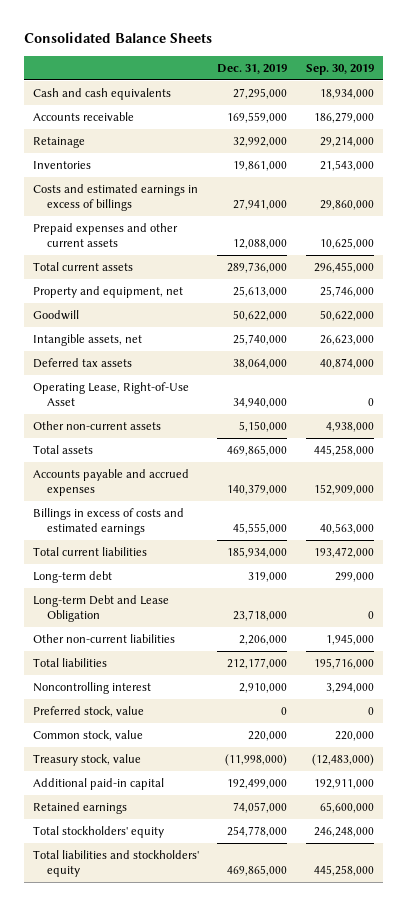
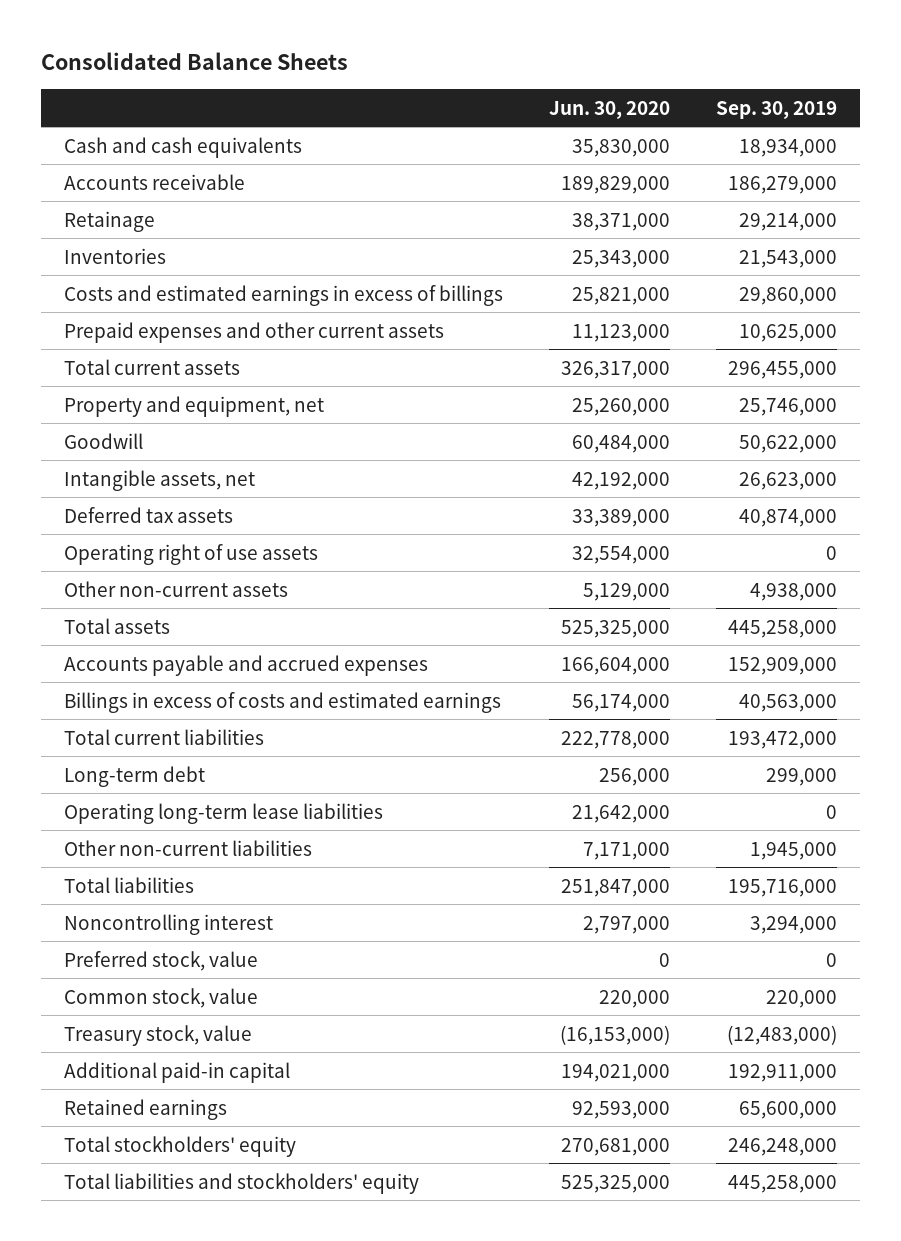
- | Dec. 31, 2019 | Sep. 30, 2019
+ | Jun. 30, 2020 | Sep. 30, 2019
- Operating Lease, Right-of-Use Asset | 34,940,000 | 0
+ Operating right of use assets | 32,554,000 | 0
- Long-term Debt and Lease Obligation | 23,718,000 | 0
+ Operating long-term lease liabilities | 21,642,000 | 0

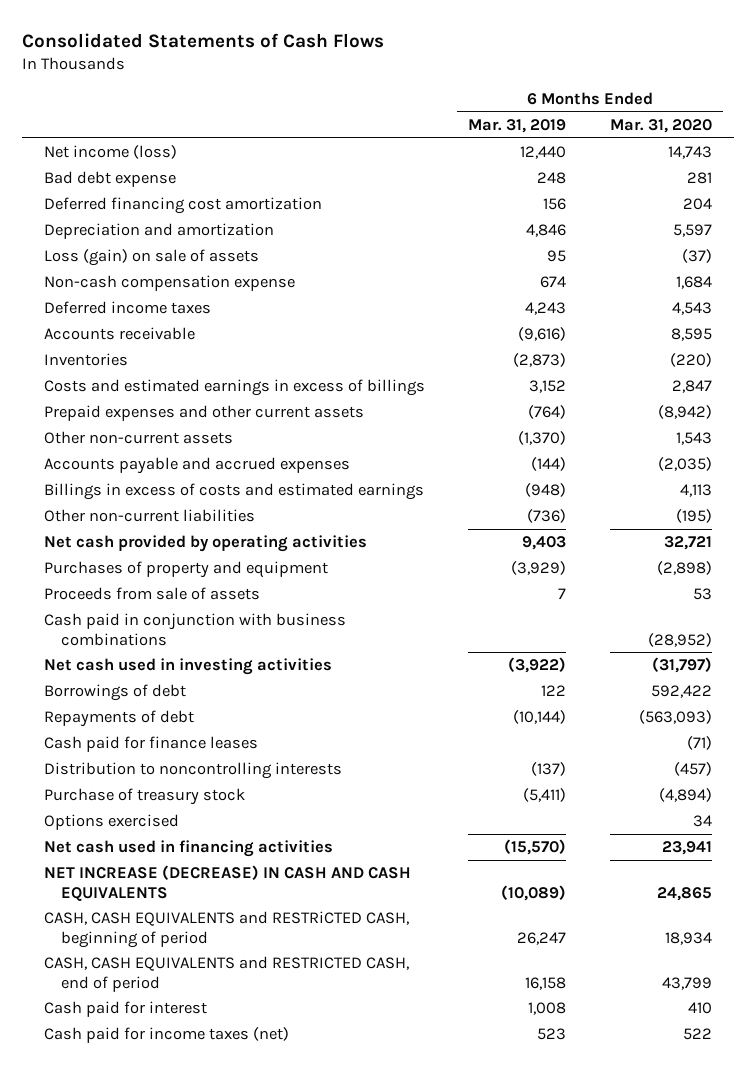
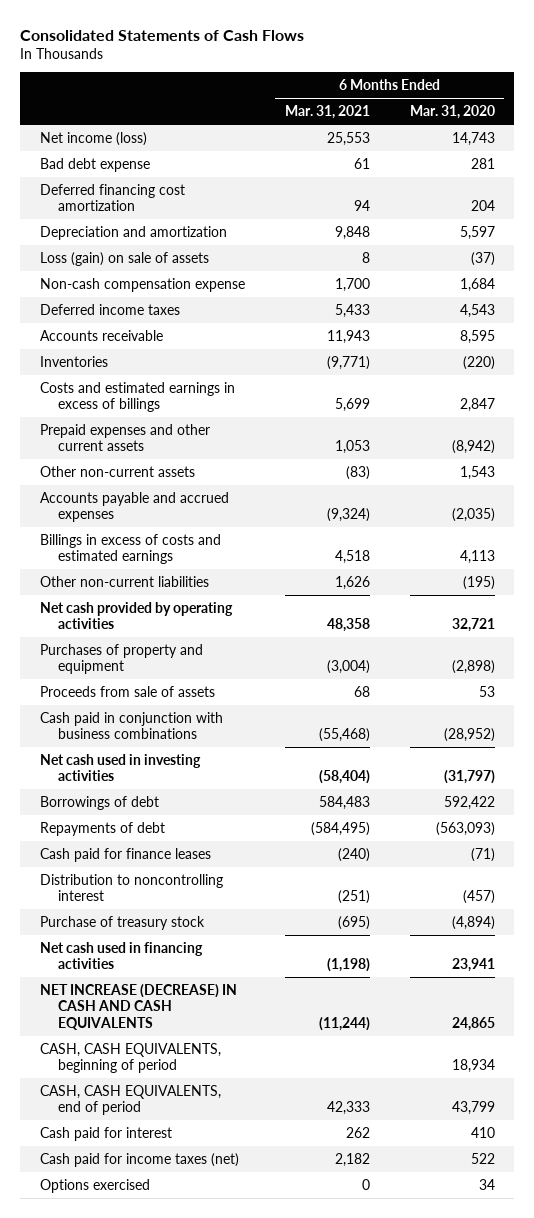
- | 6 Months Ended Mar. 31, 2019 | 6 Months Ended Mar. 31, 2020
+ | 6 Months Ended Mar. 31, 2021 | 6 Months Ended Mar. 31, 2020
- Distribution to noncontrolling interests | (137) | (457)
+ Distribution to noncontrolling interest | (251) | (457)
- CASH, CASH EQUIVALENTS and RESTRiCTED CASH, beginning of period | 26,247 | 18,934
- CASH, CASH EQUIVALENTS and RESTRICTED CASH, end of period | 16,158 | 43,799
+ CASH, CASH EQUIVALENTS, beginning of period | | 18,934
+ CASH, CASH EQUIVALENTS, end of period | 42,333 | 43,799
moved down: Options exercised | 0 | 34

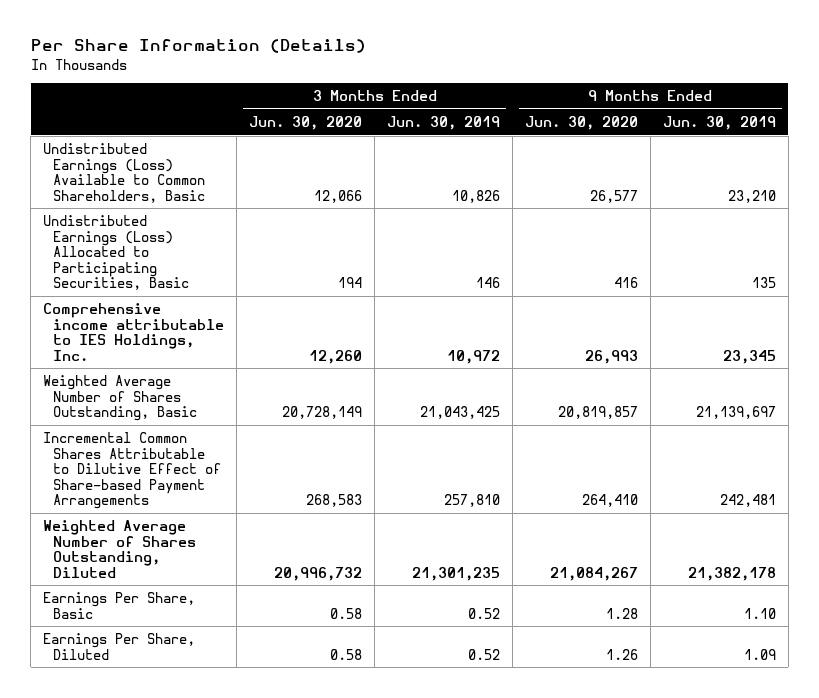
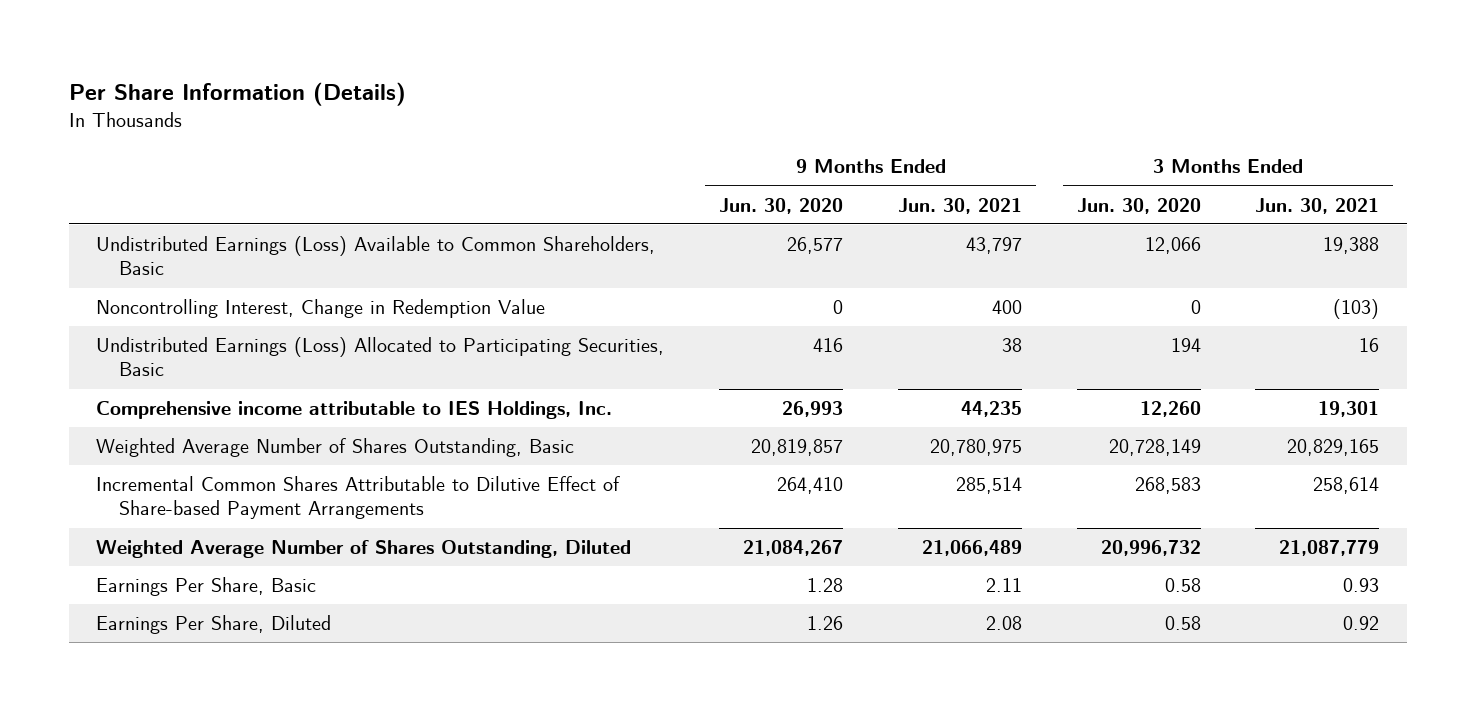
- | 3 Months Ended Jun. 30, 2020 | 3 Months Ended Jun. 30, 2019 | 9 Months Ended Jun. 30, 2020 | 9 Months Ended Jun. 30, 2019
+ | 9 Months Ended Jun. 30, 2020 | 9 Months Ended Jun. 30, 2021 | 3 Months Ended Jun. 30, 2020 | 3 Months Ended Jun. 30, 2021
+ Noncontrolling Interest, Change in Redemption Value | 0 | 400 | 0 | (103)

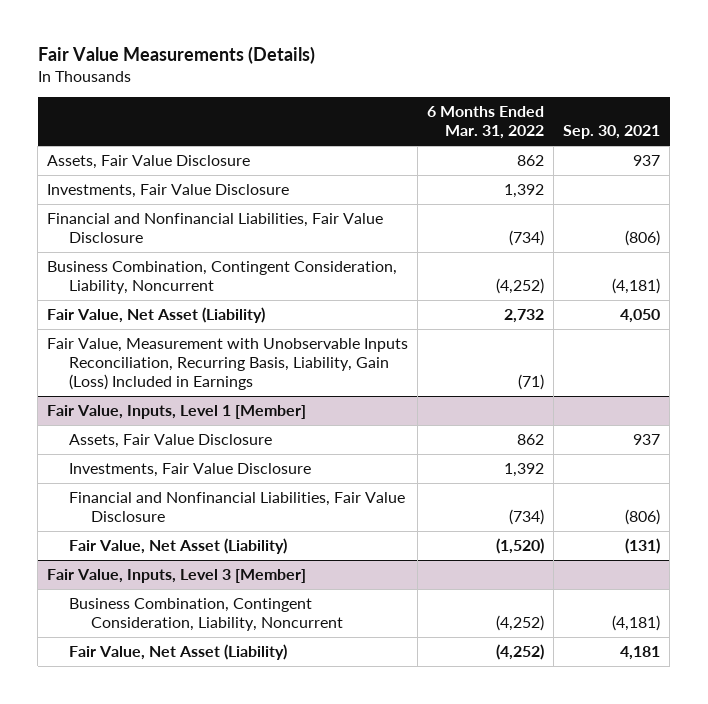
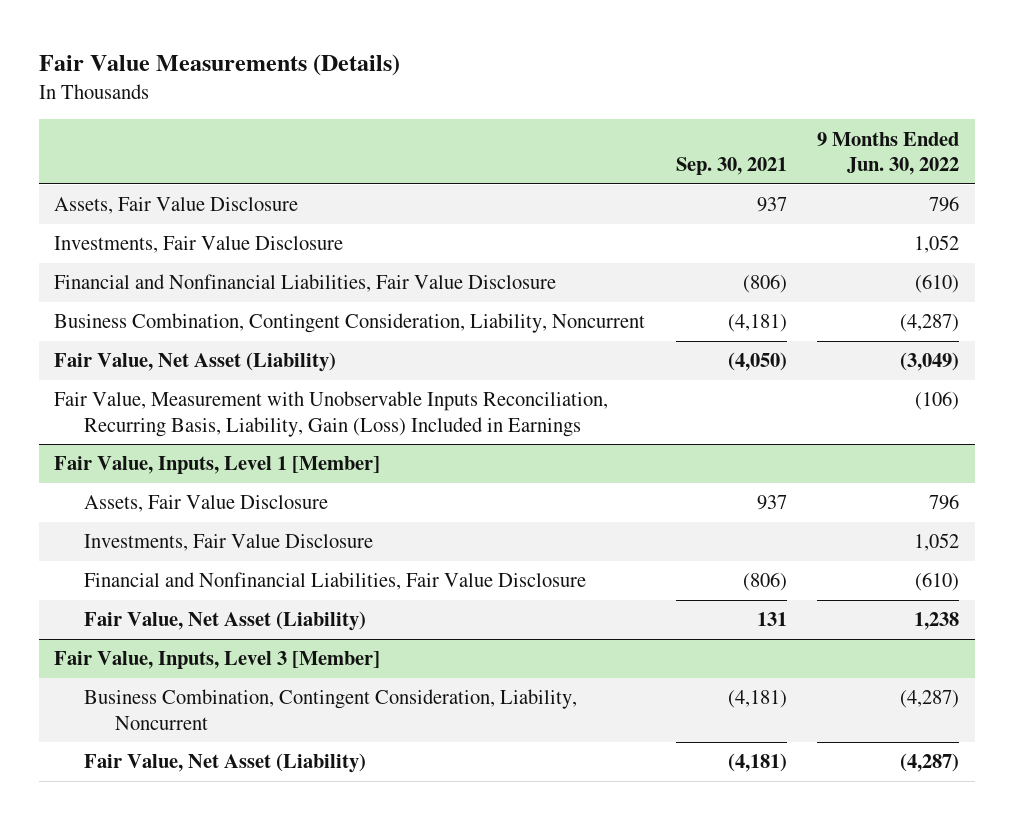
- | 6 Months Ended Mar. 31, 2022 | Sep. 30, 2021
+ | Sep. 30, 2021 | 9 Months Ended Jun. 30, 2022
- Fair Value, Net Asset (Liability) | 2,732 | 4,050
+ Fair Value, Net Asset (Liability) | (4,050) | (3,049)
@ Fair Value, Inputs, Level 1 [Member]
- Fair Value, Net Asset (Liability) | (1,520) | (131)
+ Fair Value, Net Asset (Liability) | 131 | 1,238
@ Fair Value, Inputs, Level 3 [Member]
- Fair Value, Net Asset (Liability) | (4,252) | 4,181
+ Fair Value, Net Asset (Liability) | (4,181) | (4,287)

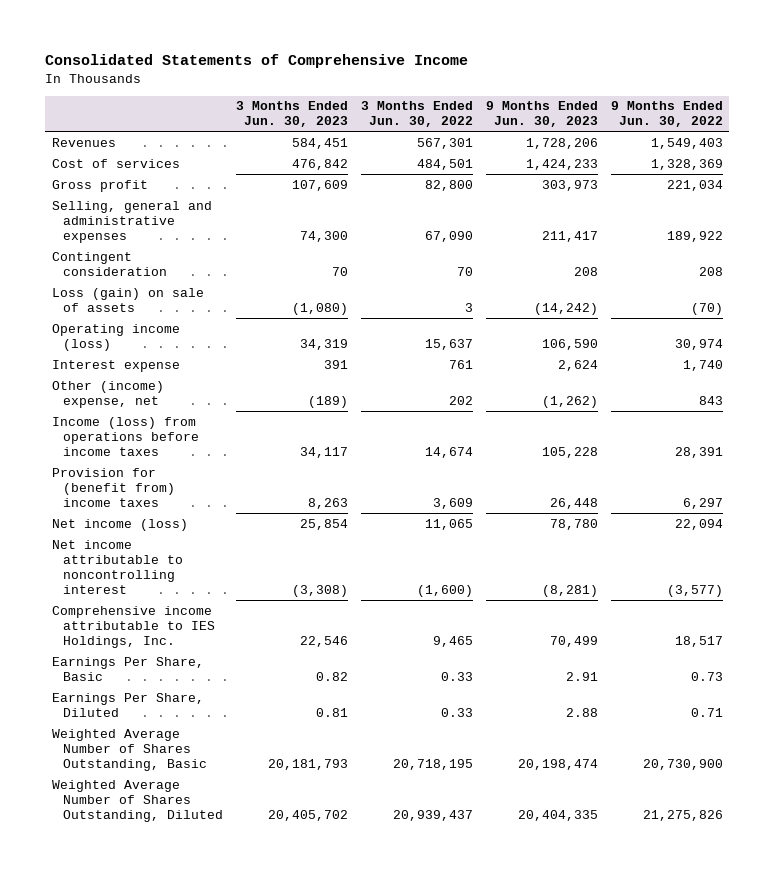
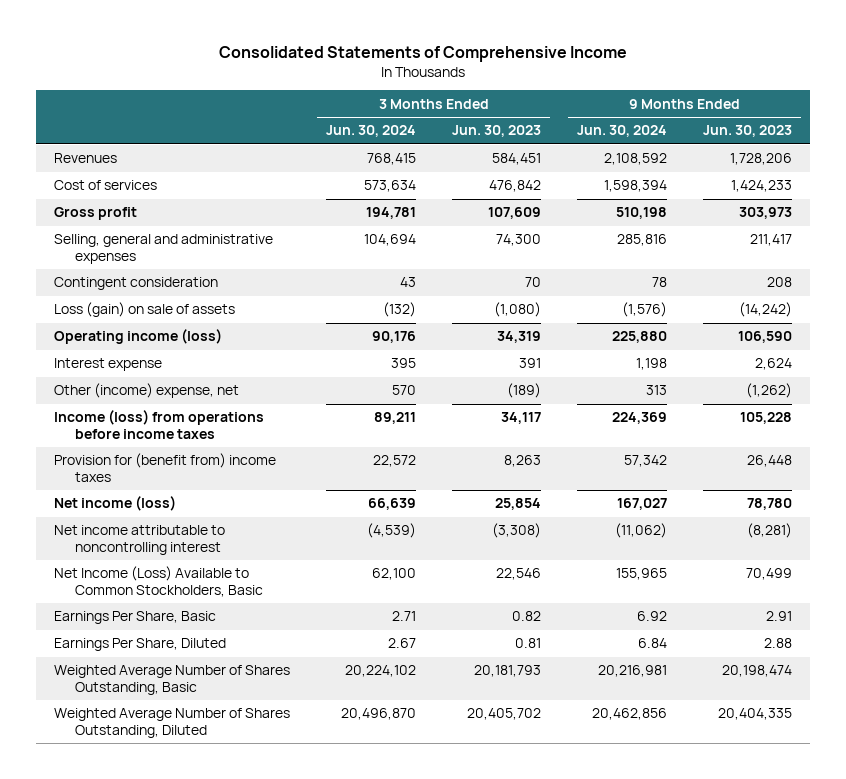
- | 3 Months Ended Jun. 30, 2023 | 3 Months Ended Jun. 30, 2022 | 9 Months Ended Jun. 30, 2023 | 9 Months Ended Jun. 30, 2022
+ | 3 Months Ended Jun. 30, 2024 | 3 Months Ended Jun. 30, 2023 | 9 Months Ended Jun. 30, 2024 | 9 Months Ended Jun. 30, 2023
- Comprehensive income attributable to IES Holdings, Inc. | 22,546 | 9,465 | 70,499 | 18,517
+ Net Income (Loss) Available to Common Stockholders, Basic | 62,100 | 22,546 | 155,965 | 70,499

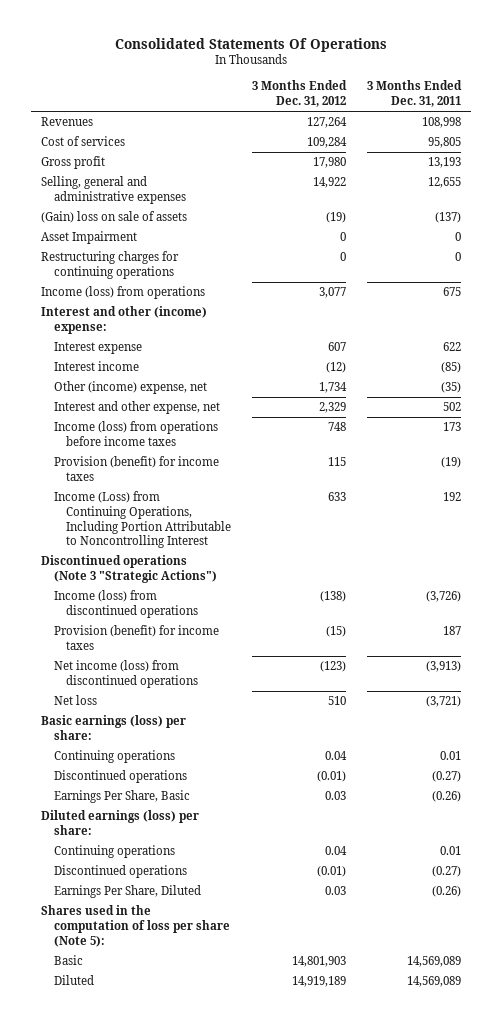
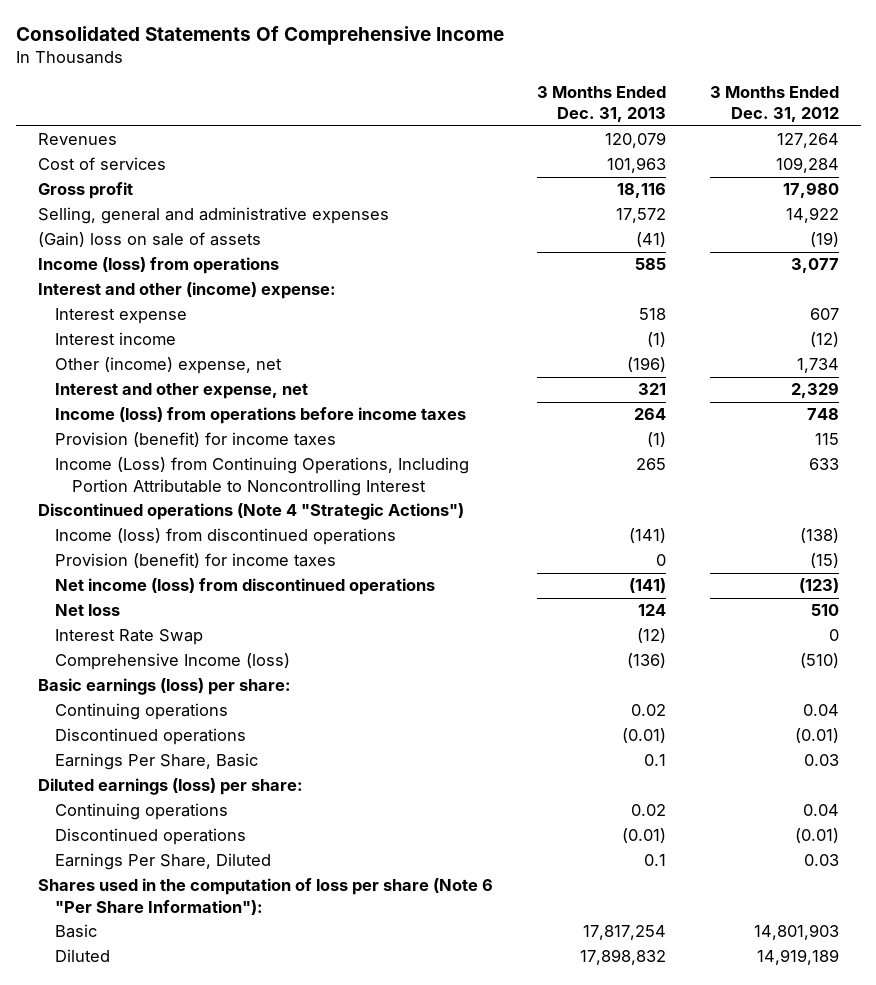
- Consolidated Statements Of Operations
+ Consolidated Statements Of Comprehensive Income
- | 3 Months Ended Dec. 31, 2012 | 3 Months Ended Dec. 31, 2011
+ | 3 Months Ended Dec. 31, 2013 | 3 Months Ended Dec. 31, 2012
- Asset Impairment | 0 | 0
- Restructuring charges for continuing operations | 0 | 0
- Discontinued operations (Note 3 "Strategic Actions")
+ Discontinued operations (Note 4 "Strategic Actions")
+ Interest Rate Swap | (12) | 0
+ Comprehensive Income (loss) | (136) | (510)
- Shares used in the computation of loss per share (Note 5):
+ Shares used in the computation of loss per share (Note 6 "Per Share Information"):

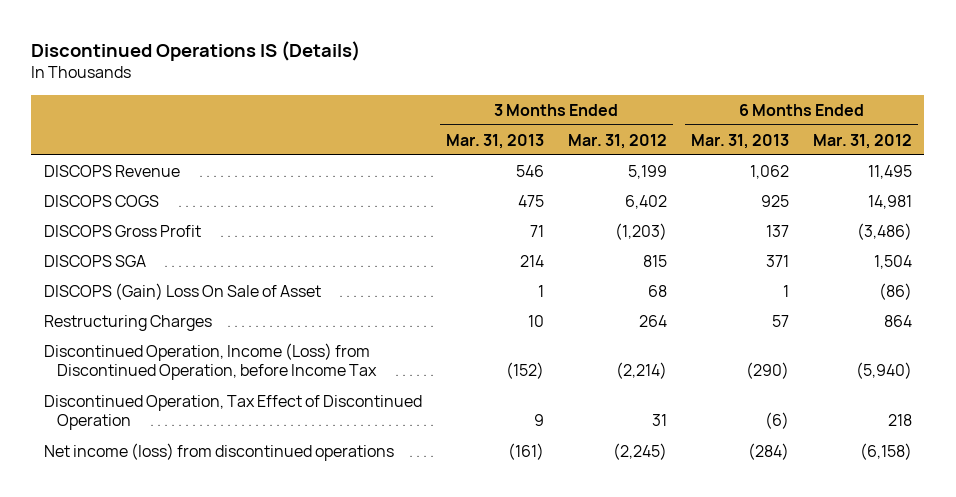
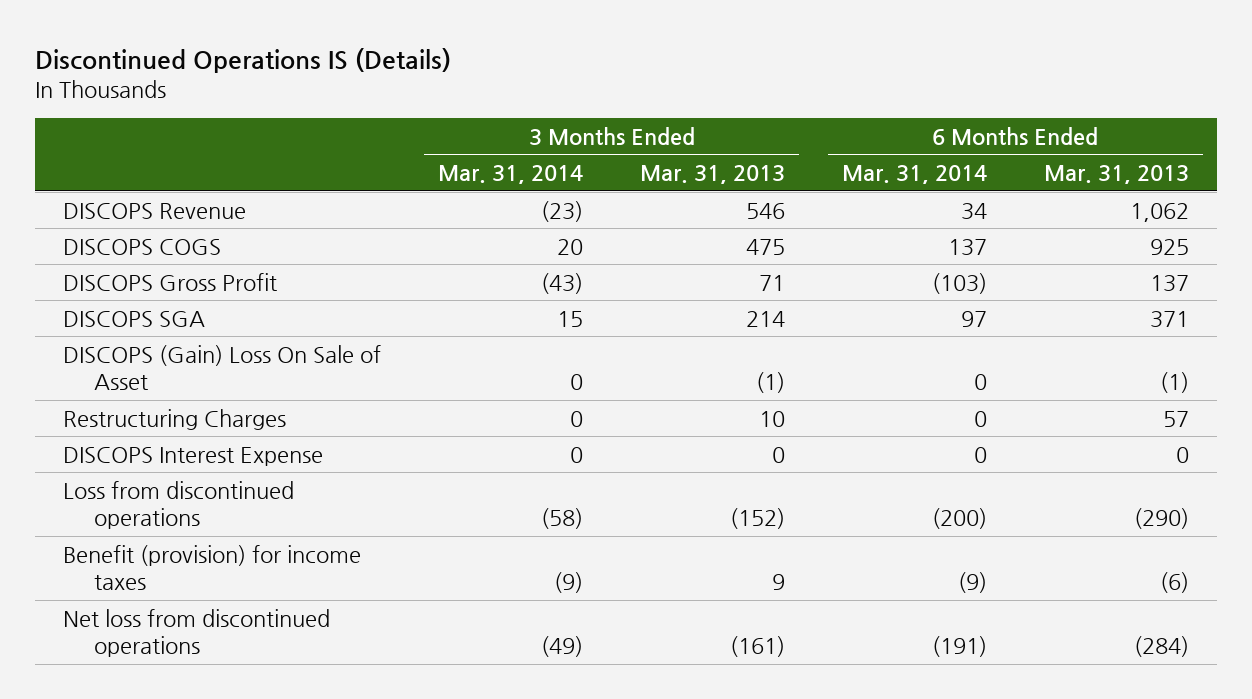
- | 3 Months Ended Mar. 31, 2013 | 3 Months Ended Mar. 31, 2012 | 6 Months Ended Mar. 31, 2013 | 6 Months Ended Mar. 31, 2012
+ | 3 Months Ended Mar. 31, 2014 | 3 Months Ended Mar. 31, 2013 | 6 Months Ended Mar. 31, 2014 | 6 Months Ended Mar. 31, 2013
- DISCOPS (Gain) Loss On Sale of Asset | 1 | 68 | 1 | (86)
+ DISCOPS (Gain) Loss On Sale of Asset | 0 | (1) | 0 | (1)
- Discontinued Operation, Income (Loss) from Discontinued Operation, before Income Tax | (152) | (2,214) | (290) | (5,940)
- Discontinued Operation, Tax Effect of Discontinued Operation | 9 | 31 | (6) | 218
- Net income (loss) from discontinued operations | (161) | (2,245) | (284) | (6,158)
+ DISCOPS Interest Expense | 0 | 0 | 0 | 0
+ Loss from discontinued operations | (58) | (152) | (200) | (290)
+ Benefit (provision) for income taxes | (9) | 9 | (9) | (6)
+ Net loss from discontinued operations | (49) | (161) | (191) | (284)

